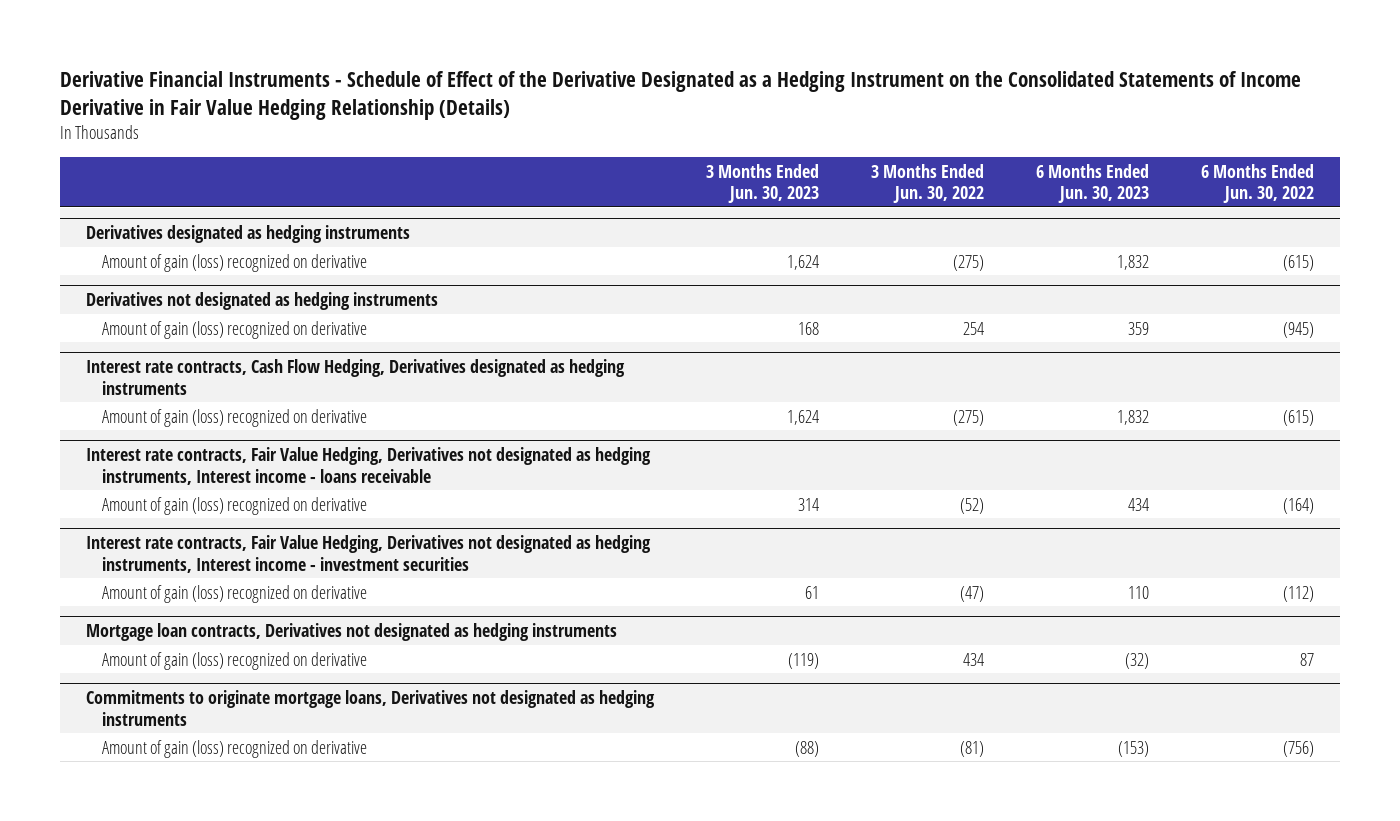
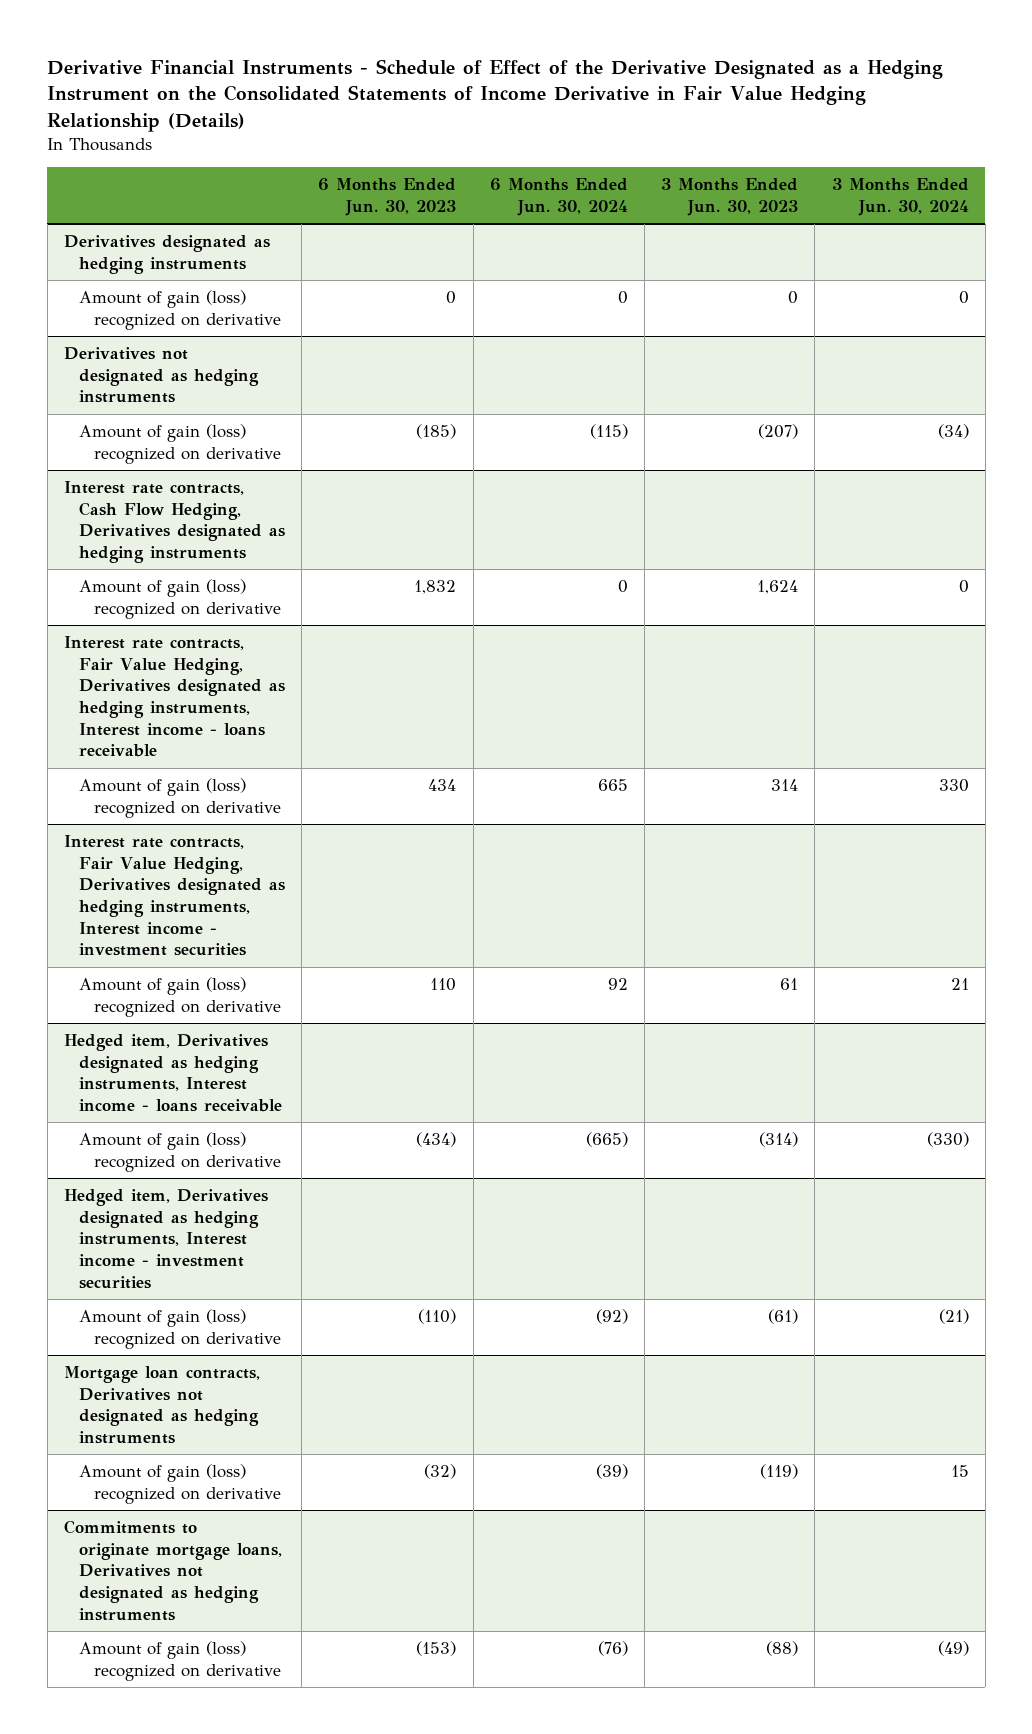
- | 3 Months Ended Jun. 30, 2023 | 3 Months Ended Jun. 30, 2022 | 6 Months Ended Jun. 30, 2023 | 6 Months Ended Jun. 30, 2022
+ | 6 Months Ended Jun. 30, 2023 | 6 Months Ended Jun. 30, 2024 | 3 Months Ended Jun. 30, 2023 | 3 Months Ended Jun. 30, 2024
@ Derivatives designated as hedging instruments
- Amount of gain (loss) recognized on derivative | 1,624 | (275) | 1,832 | (615)
+ Amount of gain (loss) recognized on derivative | 0 | 0 | 0 | 0
@ Derivatives not designated as hedging instruments
- Amount of gain (loss) recognized on derivative | 168 | 254 | 359 | (945)
+ Amount of gain (loss) recognized on derivative | (185) | (115) | (207) | (34)
- Interest rate contracts, Fair Value Hedging, Derivatives not designated as hedging instruments, Interest income - loans receivable
+ Interest rate contracts, Fair Value Hedging, Derivatives designated as hedging instruments, Interest income - loans receivable
- Interest rate contracts, Fair Value Hedging, Derivatives not designated as hedging instruments, Interest income - investment securities
+ Interest rate contracts, Fair Value Hedging, Derivatives designated as hedging instruments, Interest income - investment securities
+ Hedged item, Derivatives designated as hedging instruments, Interest income - loans receivable
+ Amount of gain (loss) recognized on derivative | (434) | (665) | (314) | (330)
+ Hedged item, Derivatives designated as hedging instruments, Interest income - investment securities
+ Amount of gain (loss) recognized on derivative | (110) | (92) | (61) | (21)

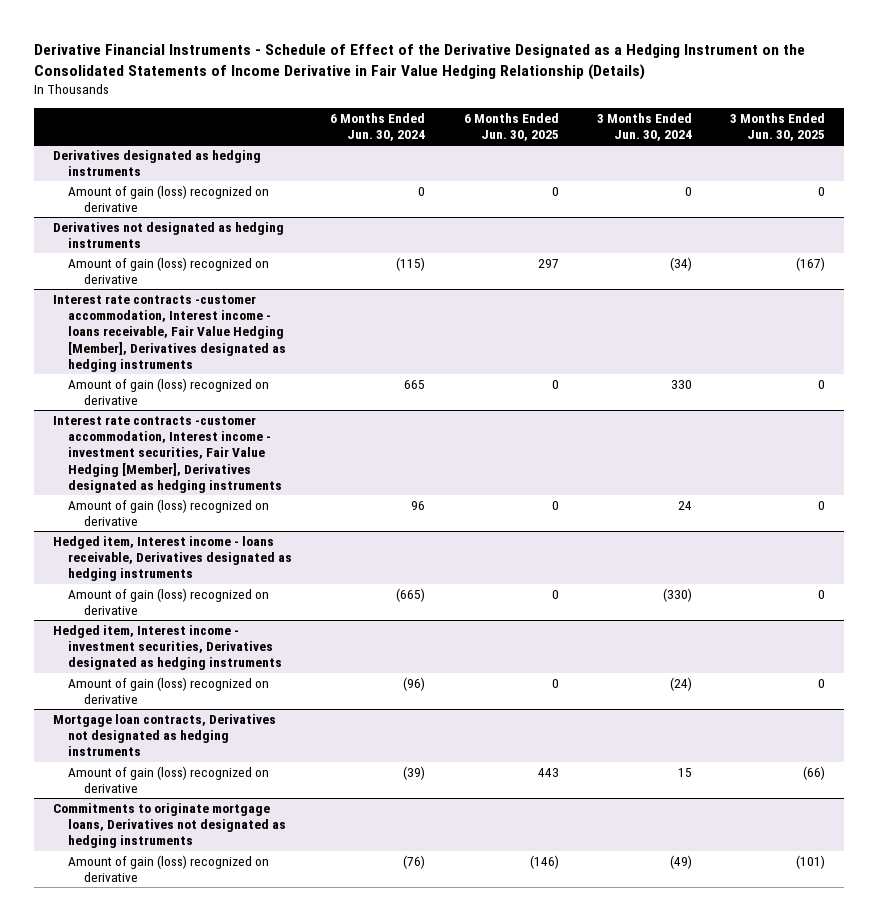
- | 6 Months Ended Jun. 30, 2023 | 6 Months Ended Jun. 30, 2024 | 3 Months Ended Jun. 30, 2023 | 3 Months Ended Jun. 30, 2024
+ | 6 Months Ended Jun. 30, 2024 | 6 Months Ended Jun. 30, 2025 | 3 Months Ended Jun. 30, 2024 | 3 Months Ended Jun. 30, 2025
- Interest rate contracts, Cash Flow Hedging, Derivatives designated as hedging instruments
- Amount of gain (loss) recognized on derivative | 1,832 | 0 | 1,624 | 0
- Interest rate contracts, Fair Value Hedging, Derivatives designated as hedging instruments, Interest income - loans receivable
+ Interest rate contracts -customer accommodation, Interest income - loans receivable, Fair Value Hedging [Member], Derivatives designated as hedging instruments
- Interest rate contracts, Fair Value Hedging, Derivatives designated as hedging instruments, Interest income - investment securities
- Amount of gain (loss) recognized on derivative | 110 | 92 | 61 | 21
- Hedged item, Derivatives designated as hedging instruments, Interest income - loans receivable
+ Interest rate contracts -customer accommodation, Interest income - investment securities, Fair Value Hedging [Member], Derivatives designated as hedging instruments
+ Amount of gain (loss) recognized on derivative | 96 | 0 | 24 | 0
+ Hedged item, Interest income - loans receivable, Derivatives designated as hedging instruments
- Hedged item, Derivatives designated as hedging instruments, Interest income - investment securities
- Amount of gain (loss) recognized on derivative | (110) | (92) | (61) | (21)
+ Hedged item, Interest income - investment securities, Derivatives designated as hedging instruments
+ Amount of gain (loss) recognized on derivative | (96) | 0 | (24) | 0

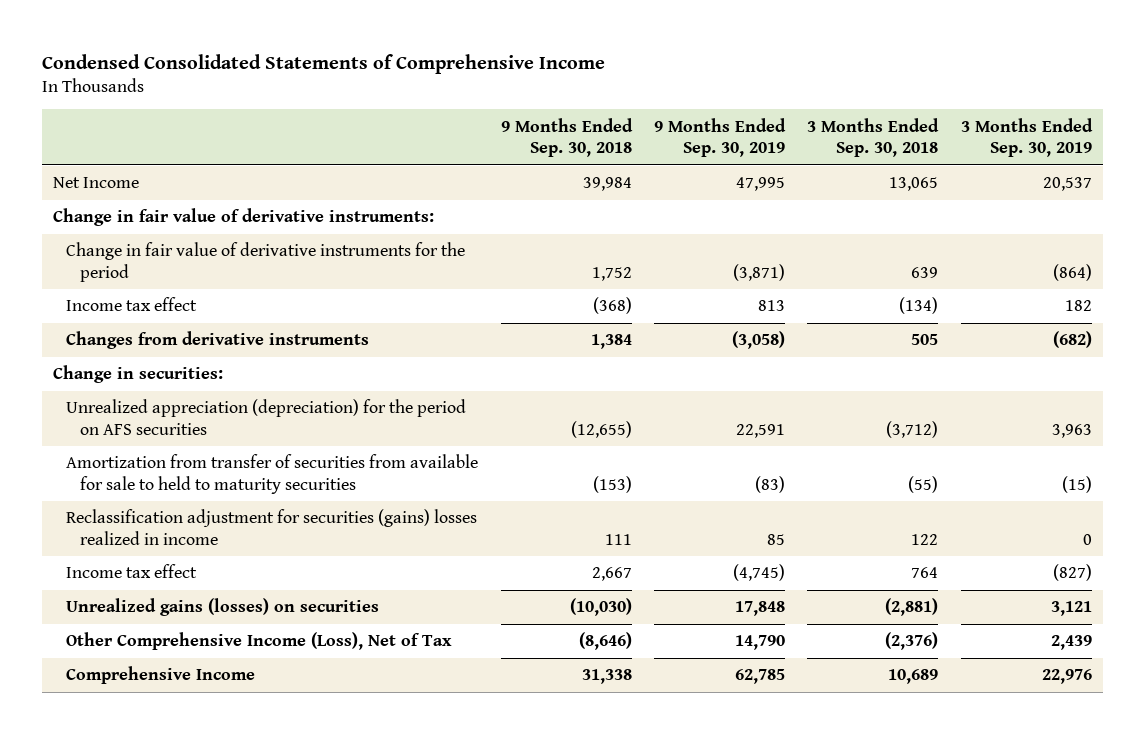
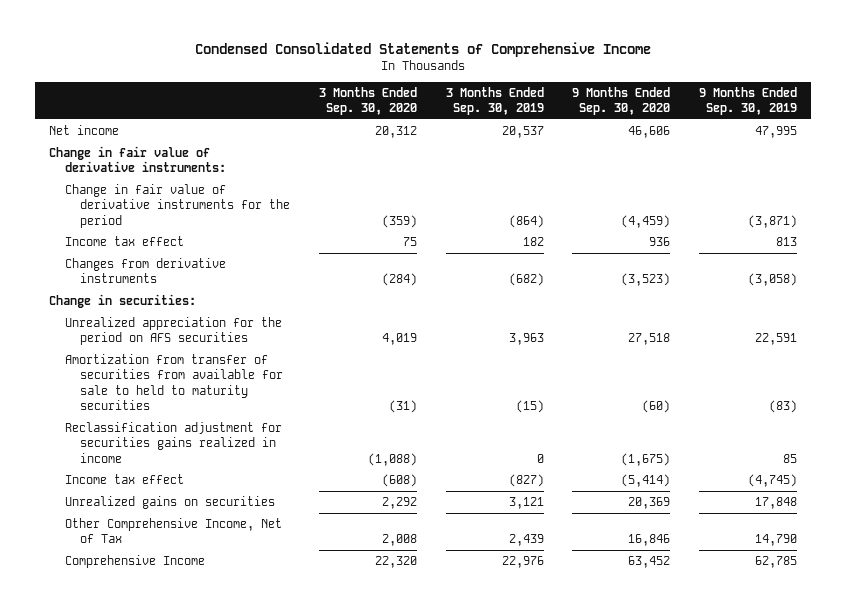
- | 9 Months Ended Sep. 30, 2018 | 9 Months Ended Sep. 30, 2019 | 3 Months Ended Sep. 30, 2018 | 3 Months Ended Sep. 30, 2019
+ | 3 Months Ended Sep. 30, 2020 | 3 Months Ended Sep. 30, 2019 | 9 Months Ended Sep. 30, 2020 | 9 Months Ended Sep. 30, 2019
- Net Income | 39,984 | 47,995 | 13,065 | 20,537
+ Net income | 20,312 | 20,537 | 46,606 | 47,995
- Unrealized appreciation (depreciation) for the period on AFS securities | (12,655) | 22,591 | (3,712) | 3,963
+ Unrealized appreciation for the period on AFS securities | 4,019 | 3,963 | 27,518 | 22,591
- Reclassification adjustment for securities (gains) losses realized in income | 111 | 85 | 122 | 0
+ Reclassification adjustment for securities gains realized in income | (1,088) | 0 | (1,675) | 85
- Unrealized gains (losses) on securities | (10,030) | 17,848 | (2,881) | 3,121
- Other Comprehensive Income (Loss), Net of Tax | (8,646) | 14,790 | (2,376) | 2,439
+ Unrealized gains on securities | 2,292 | 3,121 | 20,369 | 17,848
+ Other Comprehensive Income, Net of Tax | 2,008 | 2,439 | 16,846 | 14,790

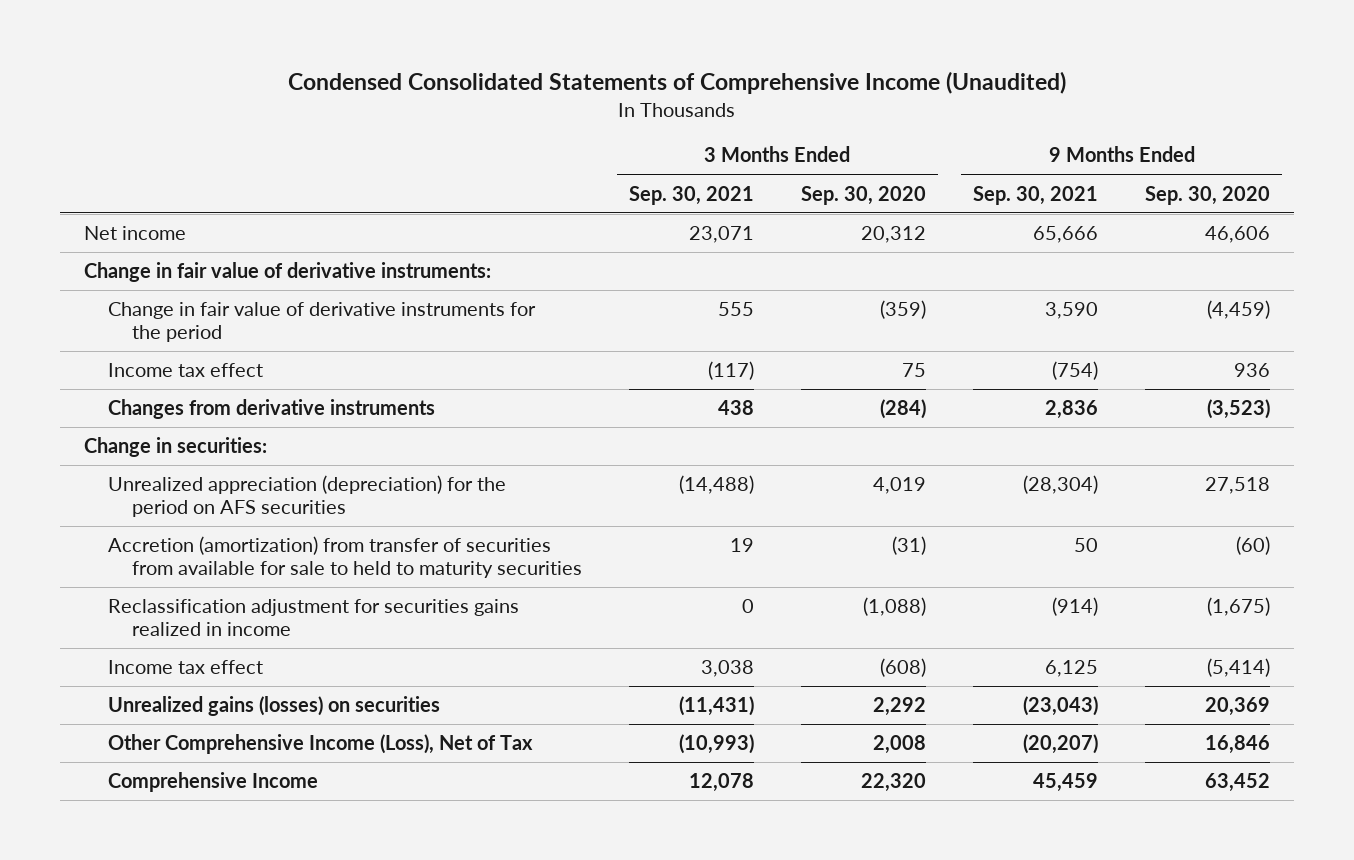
- Condensed Consolidated Statements of Comprehensive Income
+ Condensed Consolidated Statements of Comprehensive Income (Unaudited)
- | 3 Months Ended Sep. 30, 2020 | 3 Months Ended Sep. 30, 2019 | 9 Months Ended Sep. 30, 2020 | 9 Months Ended Sep. 30, 2019
+ | 3 Months Ended Sep. 30, 2021 | 3 Months Ended Sep. 30, 2020 | 9 Months Ended Sep. 30, 2021 | 9 Months Ended Sep. 30, 2020
- Unrealized appreciation for the period on AFS securities | 4,019 | 3,963 | 27,518 | 22,591
- Amortization from transfer of securities from available for sale to held to maturity securities | (31) | (15) | (60) | (83)
+ Unrealized appreciation (depreciation) for the period on AFS securities | (14,488) | 4,019 | (28,304) | 27,518
+ Accretion (amortization) from transfer of securities from available for sale to held to maturity securities | 19 | (31) | 50 | (60)
- Unrealized gains on securities | 2,292 | 3,121 | 20,369 | 17,848
- Other Comprehensive Income, Net of Tax | 2,008 | 2,439 | 16,846 | 14,790
+ Unrealized gains (losses) on securities | (11,431) | 2,292 | (23,043) | 20,369
+ Other Comprehensive Income (Loss), Net of Tax | (10,993) | 2,008 | (20,207) | 16,846

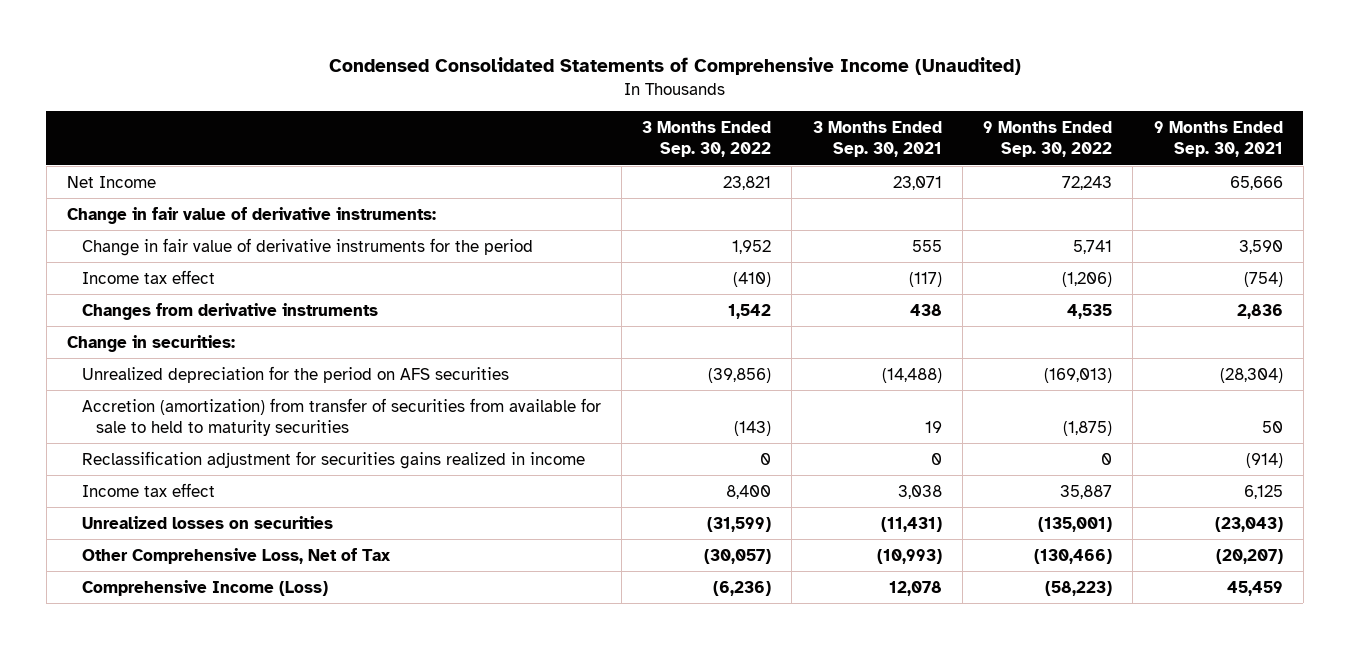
- | 3 Months Ended Sep. 30, 2021 | 3 Months Ended Sep. 30, 2020 | 9 Months Ended Sep. 30, 2021 | 9 Months Ended Sep. 30, 2020
+ | 3 Months Ended Sep. 30, 2022 | 3 Months Ended Sep. 30, 2021 | 9 Months Ended Sep. 30, 2022 | 9 Months Ended Sep. 30, 2021
- Net income | 23,071 | 20,312 | 65,666 | 46,606
+ Net Income | 23,821 | 23,071 | 72,243 | 65,666
- Unrealized appreciation (depreciation) for the period on AFS securities | (14,488) | 4,019 | (28,304) | 27,518
+ Unrealized depreciation for the period on AFS securities | (39,856) | (14,488) | (169,013) | (28,304)
- Unrealized gains (losses) on securities | (11,431) | 2,292 | (23,043) | 20,369
- Other Comprehensive Income (Loss), Net of Tax | (10,993) | 2,008 | (20,207) | 16,846
- Comprehensive Income | 12,078 | 22,320 | 45,459 | 63,452
+ Unrealized losses on securities | (31,599) | (11,431) | (135,001) | (23,043)
+ Other Comprehensive Loss, Net of Tax | (30,057) | (10,993) | (130,466) | (20,207)
+ Comprehensive Income (Loss) | (6,236) | 12,078 | (58,223) | 45,459

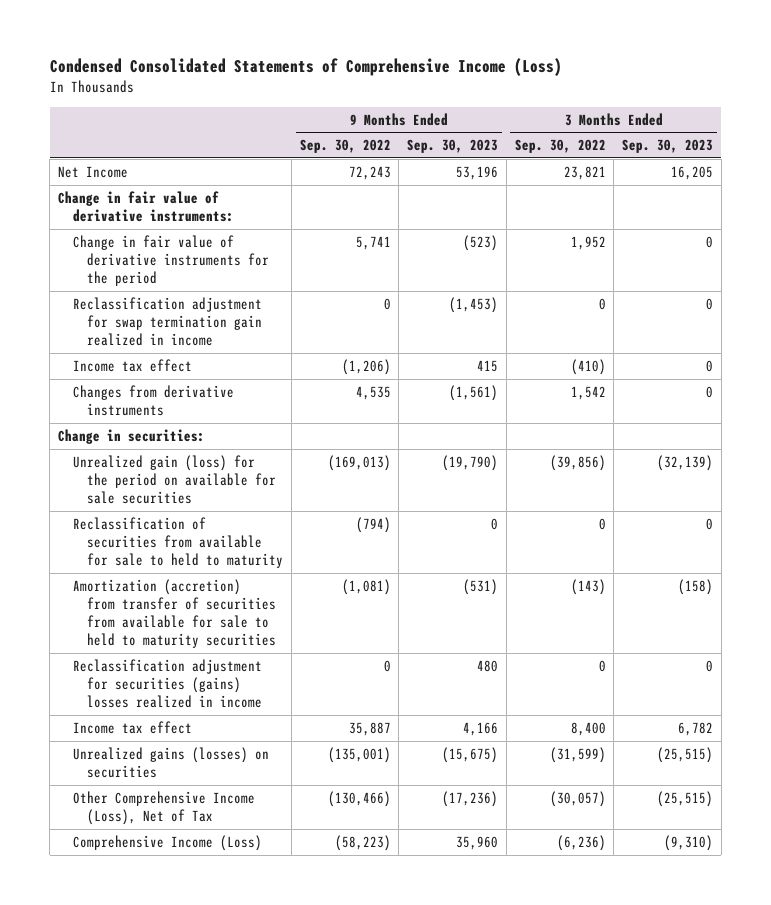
- Condensed Consolidated Statements of Comprehensive Income (Unaudited)
+ Condensed Consolidated Statements of Comprehensive Income (Loss)
- | 3 Months Ended Sep. 30, 2022 | 3 Months Ended Sep. 30, 2021 | 9 Months Ended Sep. 30, 2022 | 9 Months Ended Sep. 30, 2021
+ | 9 Months Ended Sep. 30, 2022 | 9 Months Ended Sep. 30, 2023 | 3 Months Ended Sep. 30, 2022 | 3 Months Ended Sep. 30, 2023
+ Reclassification adjustment for swap termination gain realized in income | 0 | (1,453) | 0 | 0
- Unrealized depreciation for the period on AFS securities | (39,856) | (14,488) | (169,013) | (28,304)
- Accretion (amortization) from transfer of securities from available for sale to held to maturity securities | (143) | 19 | (1,875) | 50
- Reclassification adjustment for securities gains realized in income | 0 | 0 | 0 | (914)
+ Unrealized gain (loss) for the period on available for sale securities | (169,013) | (19,790) | (39,856) | (32,139)
+ Reclassification of securities from available for sale to held to maturity | (794) | 0 | 0 | 0
+ Amortization (accretion) from transfer of securities from available for sale to held to maturity securities | (1,081) | (531) | (143) | (158)
+ Reclassification adjustment for securities (gains) losses realized in income | 0 | 480 | 0 | 0
- Unrealized losses on securities | (31,599) | (11,431) | (135,001) | (23,043)
- Other Comprehensive Loss, Net of Tax | (30,057) | (10,993) | (130,466) | (20,207)
+ Unrealized gains (losses) on securities | (135,001) | (15,675) | (31,599) | (25,515)
+ Other Comprehensive Income (Loss), Net of Tax | (130,466) | (17,236) | (30,057) | (25,515)

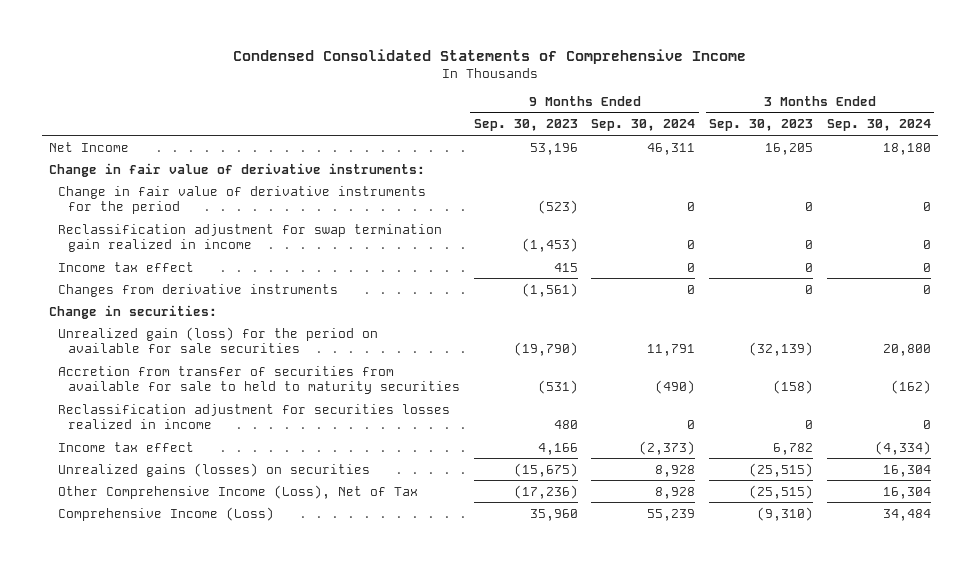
- Condensed Consolidated Statements of Comprehensive Income (Loss)
+ Condensed Consolidated Statements of Comprehensive Income
- | 9 Months Ended Sep. 30, 2022 | 9 Months Ended Sep. 30, 2023 | 3 Months Ended Sep. 30, 2022 | 3 Months Ended Sep. 30, 2023
+ | 9 Months Ended Sep. 30, 2023 | 9 Months Ended Sep. 30, 2024 | 3 Months Ended Sep. 30, 2023 | 3 Months Ended Sep. 30, 2024
- Reclassification of securities from available for sale to held to maturity | (794) | 0 | 0 | 0
- Amortization (accretion) from transfer of securities from available for sale to held to maturity securities | (1,081) | (531) | (143) | (158)
- Reclassification adjustment for securities (gains) losses realized in income | 0 | 480 | 0 | 0
+ Accretion from transfer of securities from available for sale to held to maturity securities | (531) | (490) | (158) | (162)
+ Reclassification adjustment for securities losses realized in income | 480 | 0 | 0 | 0

